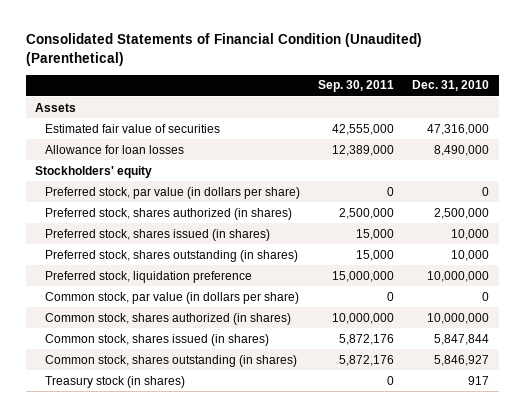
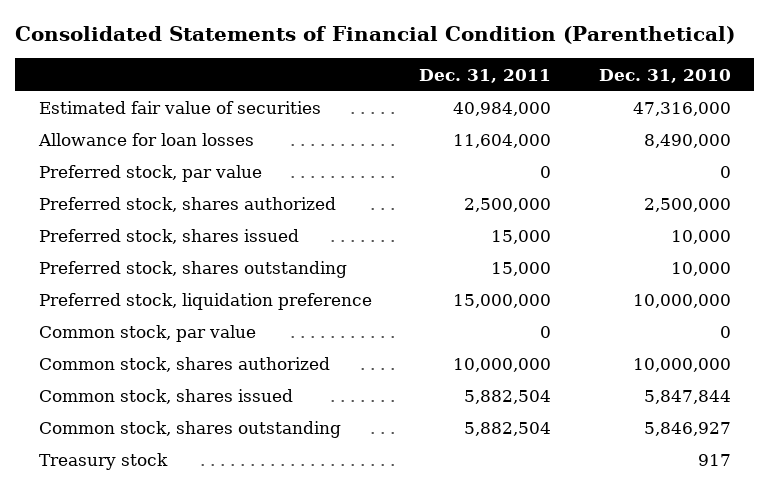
- Consolidated Statements of Financial Condition (Unaudited) (Parenthetical)
+ Consolidated Statements of Financial Condition (Parenthetical)
- | Sep. 30, 2011 | Dec. 31, 2010
+ | Dec. 31, 2011 | Dec. 31, 2010
- Assets
- Stockholders' equity
- Preferred stock, par value (in dollars per share) | 0 | 0
- Preferred stock, shares authorized (in shares) | 2,500,000 | 2,500,000
- Preferred stock, shares issued (in shares) | 15,000 | 10,000
- Preferred stock, shares outstanding (in shares) | 15,000 | 10,000
+ Preferred stock, par value | 0 | 0
+ Preferred stock, shares authorized | 2,500,000 | 2,500,000
+ Preferred stock, shares issued | 15,000 | 10,000
+ Preferred stock, shares outstanding | 15,000 | 10,000
- Common stock, par value (in dollars per share) | 0 | 0
- Common stock, shares authorized (in shares) | 10,000,000 | 10,000,000
- Common stock, shares issued (in shares) | 5,872,176 | 5,847,844
- Common stock, shares outstanding (in shares) | 5,872,176 | 5,846,927
- Treasury stock (in shares) | 0 | 917
+ Common stock, par value | 0 | 0
+ Common stock, shares authorized | 10,000,000 | 10,000,000
+ Common stock, shares issued | 5,882,504 | 5,847,844
+ Common stock, shares outstanding | 5,882,504 | 5,846,927
+ Treasury stock | | 917

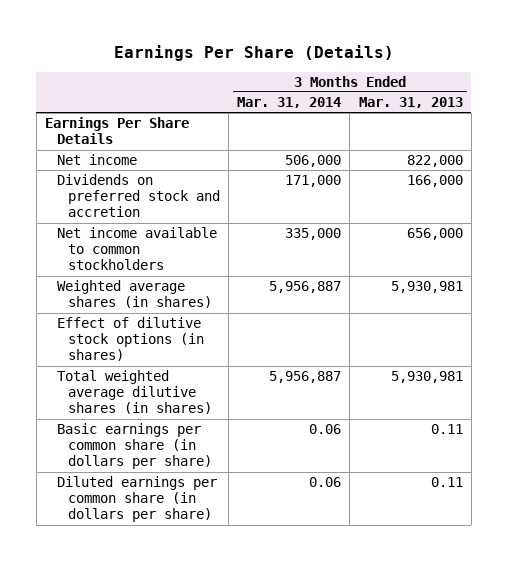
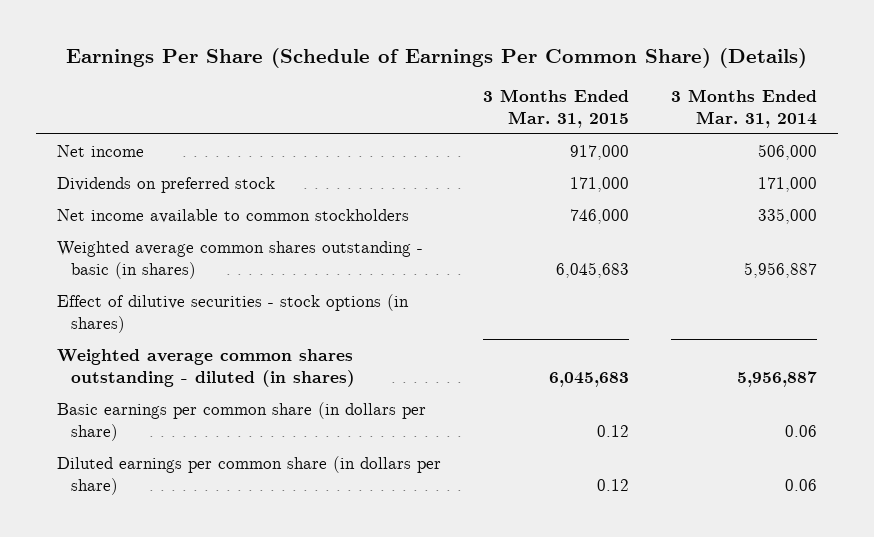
- Earnings Per Share (Details)
+ Earnings Per Share (Schedule of Earnings Per Common Share) (Details)
- | 3 Months Ended Mar. 31, 2014 | 3 Months Ended Mar. 31, 2013
+ | 3 Months Ended Mar. 31, 2015 | 3 Months Ended Mar. 31, 2014
- Earnings Per Share Details
- Dividends on preferred stock and accretion | 171,000 | 166,000
+ Dividends on preferred stock | 171,000 | 171,000
- Weighted average shares (in shares) | 5,956,887 | 5,930,981
- Effect of dilutive stock options (in shares)
- Total weighted average dilutive shares (in shares) | 5,956,887 | 5,930,981
+ Weighted average common shares outstanding - basic (in shares) | 6,045,683 | 5,956,887
+ Effect of dilutive securities - stock options (in shares)
+ Weighted average common shares outstanding - diluted (in shares) | 6,045,683 | 5,956,887

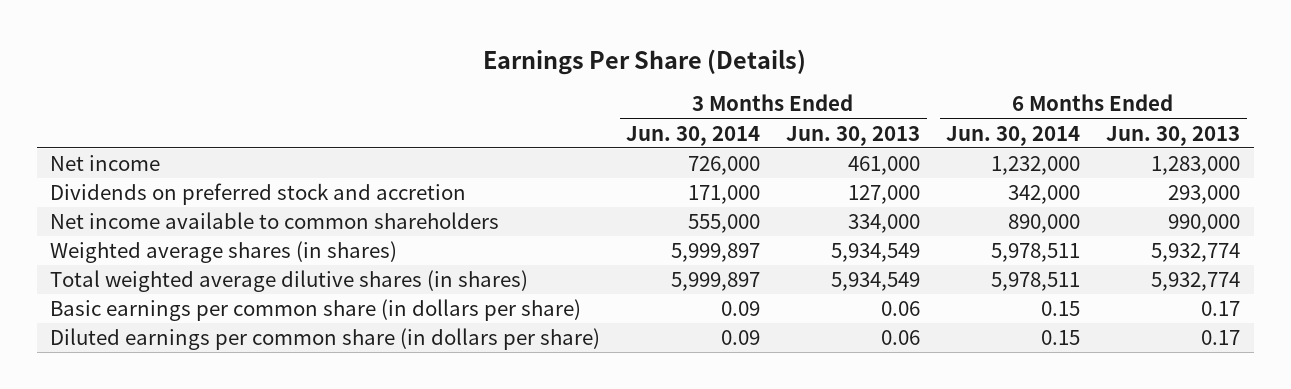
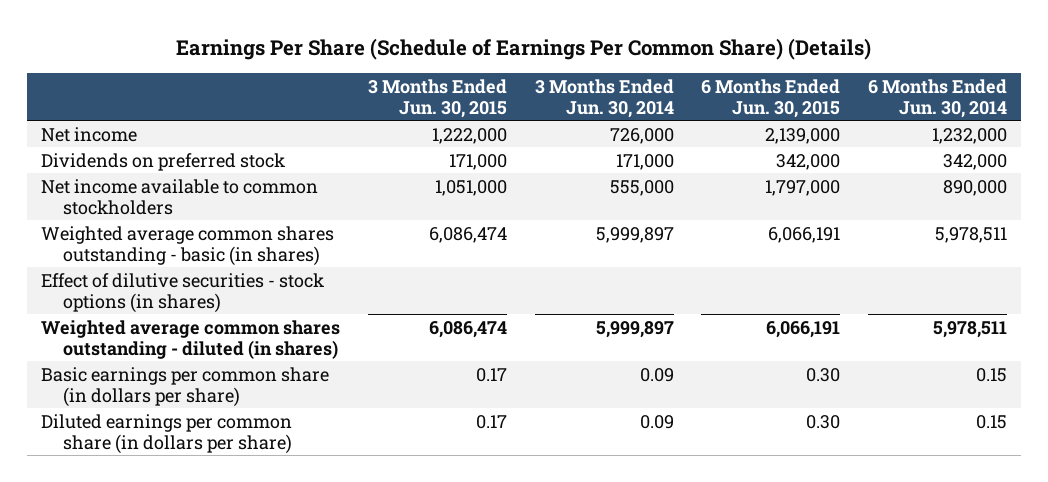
- Earnings Per Share (Details)
+ Earnings Per Share (Schedule of Earnings Per Common Share) (Details)
- | 3 Months Ended Jun. 30, 2014 | 3 Months Ended Jun. 30, 2013 | 6 Months Ended Jun. 30, 2014 | 6 Months Ended Jun. 30, 2013
+ | 3 Months Ended Jun. 30, 2015 | 3 Months Ended Jun. 30, 2014 | 6 Months Ended Jun. 30, 2015 | 6 Months Ended Jun. 30, 2014
- Dividends on preferred stock and accretion | 171,000 | 127,000 | 342,000 | 293,000
- Net income available to common shareholders | 555,000 | 334,000 | 890,000 | 990,000
- Weighted average shares (in shares) | 5,999,897 | 5,934,549 | 5,978,511 | 5,932,774
- Total weighted average dilutive shares (in shares) | 5,999,897 | 5,934,549 | 5,978,511 | 5,932,774
+ Dividends on preferred stock | 171,000 | 171,000 | 342,000 | 342,000
+ Net income available to common stockholders | 1,051,000 | 555,000 | 1,797,000 | 890,000
+ Weighted average common shares outstanding - basic (in shares) | 6,086,474 | 5,999,897 | 6,066,191 | 5,978,511
+ Effect of dilutive securities - stock options (in shares)
+ Weighted average common shares outstanding - diluted (in shares) | 6,086,474 | 5,999,897 | 6,066,191 | 5,978,511

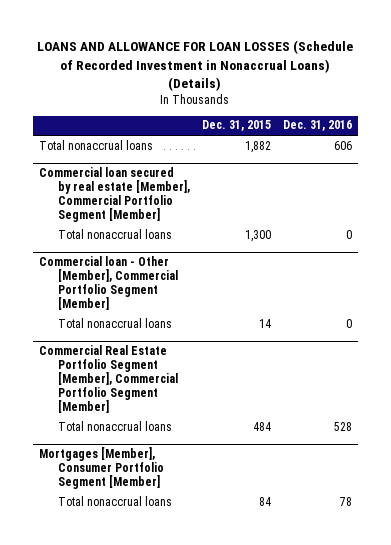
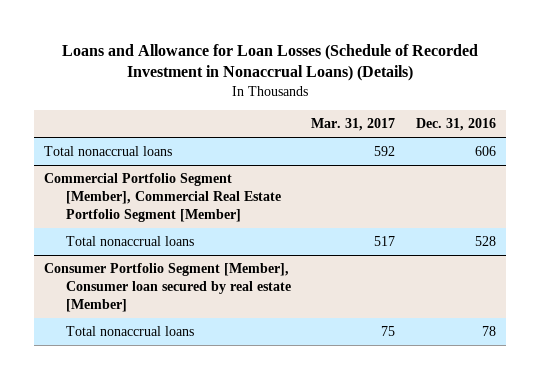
- LOANS AND ALLOWANCE FOR LOAN LOSSES (Schedule of Recorded Investment in Nonaccrual Loans) (Details)
+ Loans and Allowance for Loan Losses (Schedule of Recorded Investment in Nonaccrual Loans) (Details)
- | Dec. 31, 2015 | Dec. 31, 2016
+ | Mar. 31, 2017 | Dec. 31, 2016
- Commercial loan secured by real estate [Member], Commercial Portfolio Segment [Member]
- Total nonaccrual loans | 1,300 | 0
- Commercial loan - Other [Member], Commercial Portfolio Segment [Member]
- Total nonaccrual loans | 14 | 0
- Commercial Real Estate Portfolio Segment [Member], Commercial Portfolio Segment [Member]
+ Commercial Portfolio Segment [Member], Commercial Real Estate Portfolio Segment [Member]
- Mortgages [Member], Consumer Portfolio Segment [Member]
+ Consumer Portfolio Segment [Member], Consumer loan secured by real estate [Member]

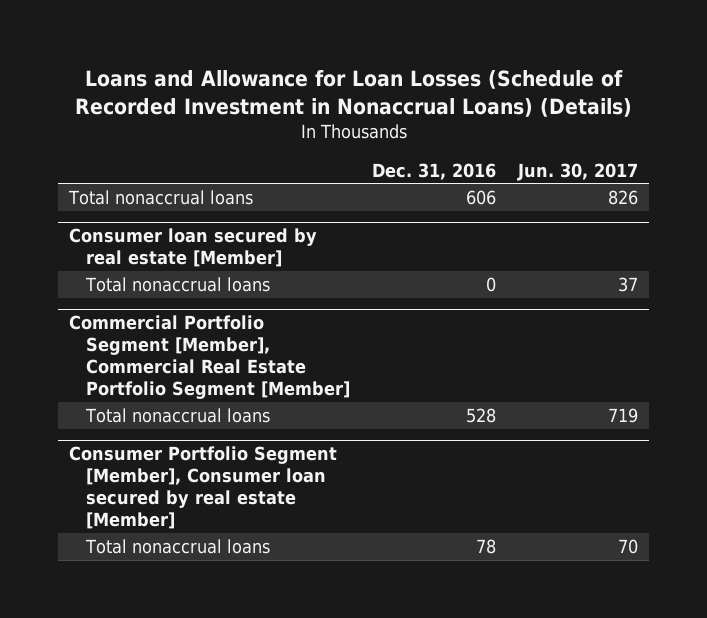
- | Mar. 31, 2017 | Dec. 31, 2016
+ | Dec. 31, 2016 | Jun. 30, 2017
+ Consumer loan secured by real estate [Member]
+ Total nonaccrual loans | 0 | 37

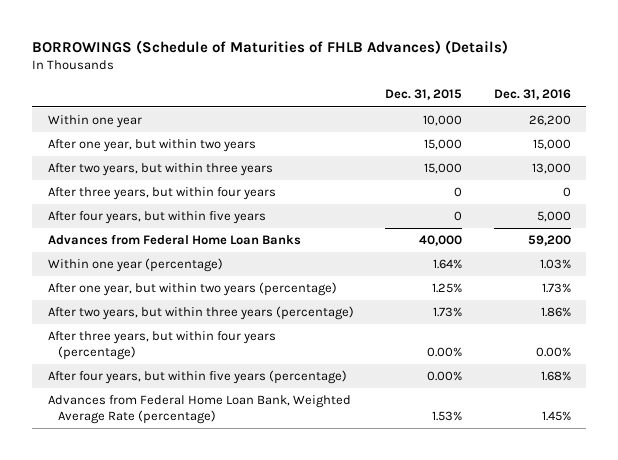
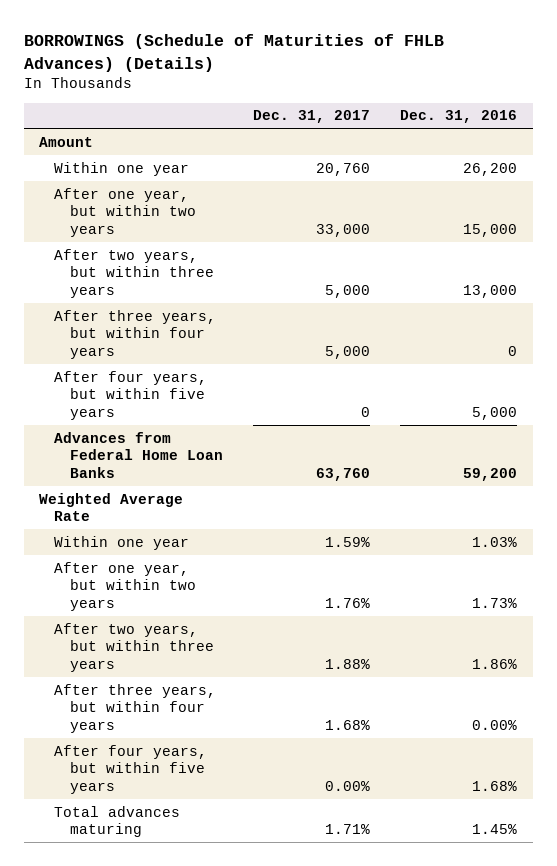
- | Dec. 31, 2015 | Dec. 31, 2016
+ | Dec. 31, 2017 | Dec. 31, 2016
+ Amount
- Within one year (percentage) | 1.64% | 1.03%
- After one year, but within two years (percentage) | 1.25% | 1.73%
- After two years, but within three years (percentage) | 1.73% | 1.86%
- After three years, but within four years (percentage) | 0.00% | 0.00%
- After four years, but within five years (percentage) | 0.00% | 1.68%
- Advances from Federal Home Loan Bank, Weighted Average Rate (percentage) | 1.53% | 1.45%
+ Weighted Average Rate
+ Within one year | 1.59% | 1.03%
+ After one year, but within two years | 1.76% | 1.73%
+ After two years, but within three years | 1.88% | 1.86%
+ After three years, but within four years | 1.68% | 0.00%
+ After four years, but within five years | 0.00% | 1.68%
+ Total advances maturing | 1.71% | 1.45%

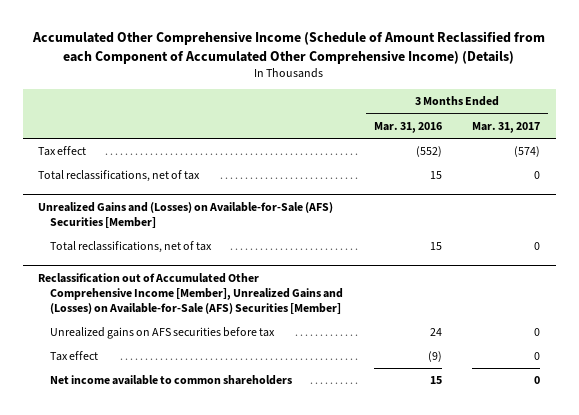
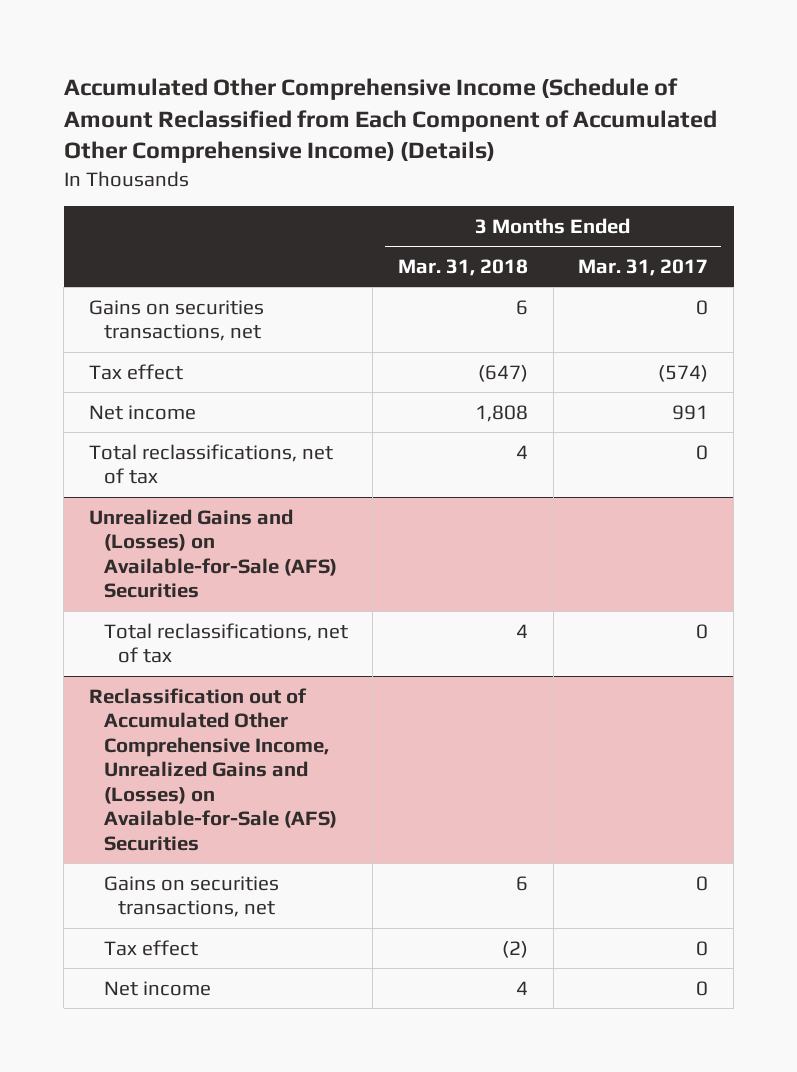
- Accumulated Other Comprehensive Income (Schedule of Amount Reclassified from each Component of Accumulated Other Comprehensive Income) (Details)
+ Accumulated Other Comprehensive Income (Schedule of Amount Reclassified from Each Component of Accumulated Other Comprehensive Income) (Details)
- | 3 Months Ended Mar. 31, 2016 | 3 Months Ended Mar. 31, 2017
+ | 3 Months Ended Mar. 31, 2018 | 3 Months Ended Mar. 31, 2017
+ Gains on securities transactions, net | 6 | 0
+ Net income | 1,808 | 991
- Unrealized Gains and (Losses) on Available-for-Sale (AFS) Securities [Member]
+ Unrealized Gains and (Losses) on Available-for-Sale (AFS) Securities
- Reclassification out of Accumulated Other Comprehensive Income [Member], Unrealized Gains and (Losses) on Available-for-Sale (AFS) Securities [Member]
- Unrealized gains on AFS securities before tax | 24 | 0
+ Reclassification out of Accumulated Other Comprehensive Income, Unrealized Gains and (Losses) on Available-for-Sale (AFS) Securities
+ Gains on securities transactions, net | 6 | 0
- Net income available to common shareholders | 15 | 0
+ Net income | 4 | 0

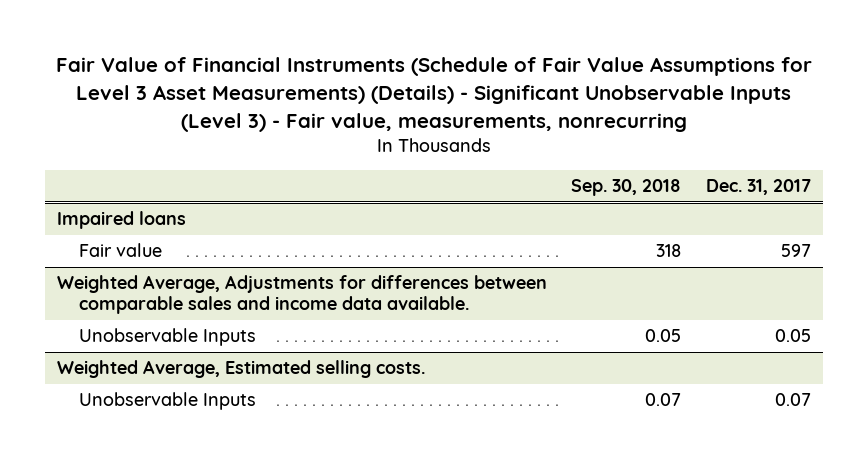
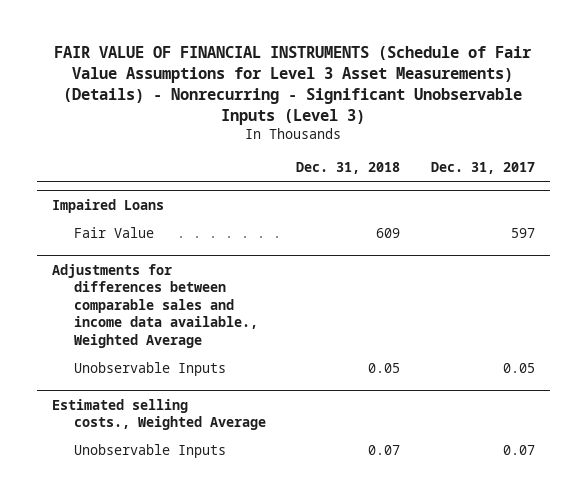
- Fair Value of Financial Instruments (Schedule of Fair Value Assumptions for Level 3 Asset Measurements) (Details) - Significant Unobservable Inputs (Level 3) - Fair value, measurements, nonrecurring
+ FAIR VALUE OF FINANCIAL INSTRUMENTS (Schedule of Fair Value Assumptions for Level 3 Asset Measurements) (Details) - Nonrecurring - Significant Unobservable Inputs (Level 3)
- | Sep. 30, 2018 | Dec. 31, 2017
+ | Dec. 31, 2018 | Dec. 31, 2017
- Impaired loans
- Fair value | 318 | 597
- Weighted Average, Adjustments for differences between comparable sales and income data available.
+ Impaired Loans
+ Fair Value | 609 | 597
+ Adjustments for differences between comparable sales and income data available., Weighted Average
- Weighted Average, Estimated selling costs.
+ Estimated selling costs., Weighted Average

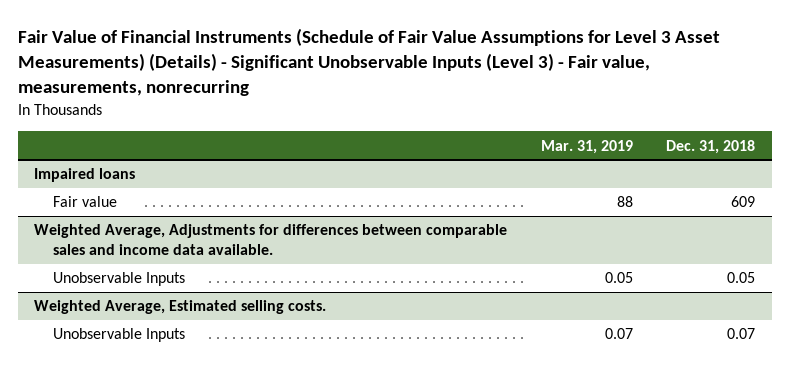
- FAIR VALUE OF FINANCIAL INSTRUMENTS (Schedule of Fair Value Assumptions for Level 3 Asset Measurements) (Details) - Nonrecurring - Significant Unobservable Inputs (Level 3)
+ Fair Value of Financial Instruments (Schedule of Fair Value Assumptions for Level 3 Asset Measurements) (Details) - Significant Unobservable Inputs (Level 3) - Fair value, measurements, nonrecurring
- | Dec. 31, 2018 | Dec. 31, 2017
+ | Mar. 31, 2019 | Dec. 31, 2018
- Impaired Loans
- Fair Value | 609 | 597
- Adjustments for differences between comparable sales and income data available., Weighted Average
+ Impaired loans
+ Fair value | 88 | 609
+ Weighted Average, Adjustments for differences between comparable sales and income data available.
- Estimated selling costs., Weighted Average
+ Weighted Average, Estimated selling costs.

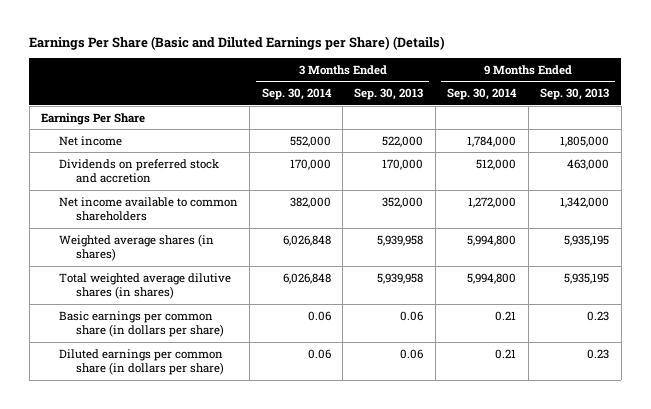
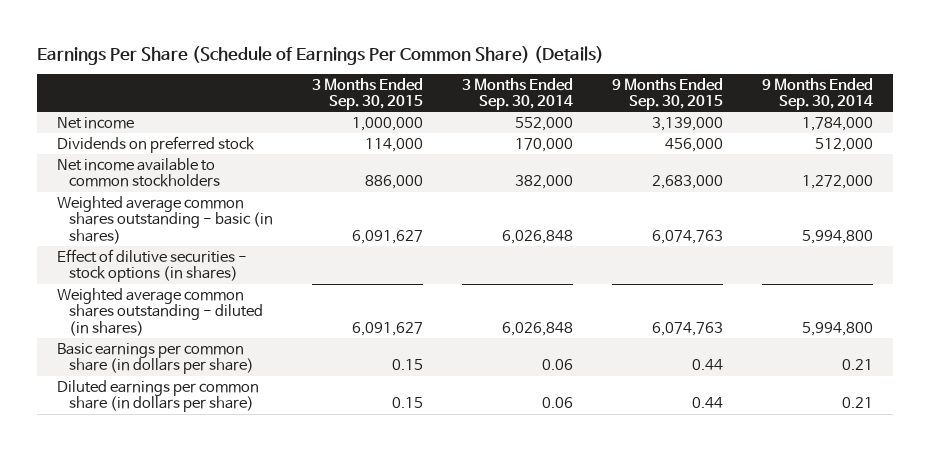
- Earnings Per Share (Basic and Diluted Earnings per Share) (Details)
+ Earnings Per Share (Schedule of Earnings Per Common Share) (Details)
- | 3 Months Ended Sep. 30, 2014 | 3 Months Ended Sep. 30, 2013 | 9 Months Ended Sep. 30, 2014 | 9 Months Ended Sep. 30, 2013
+ | 3 Months Ended Sep. 30, 2015 | 3 Months Ended Sep. 30, 2014 | 9 Months Ended Sep. 30, 2015 | 9 Months Ended Sep. 30, 2014
- Earnings Per Share
- Dividends on preferred stock and accretion | 170,000 | 170,000 | 512,000 | 463,000
- Net income available to common shareholders | 382,000 | 352,000 | 1,272,000 | 1,342,000
- Weighted average shares (in shares) | 6,026,848 | 5,939,958 | 5,994,800 | 5,935,195
- Total weighted average dilutive shares (in shares) | 6,026,848 | 5,939,958 | 5,994,800 | 5,935,195
+ Dividends on preferred stock | 114,000 | 170,000 | 456,000 | 512,000
+ Net income available to common stockholders | 886,000 | 382,000 | 2,683,000 | 1,272,000
+ Weighted average common shares outstanding - basic (in shares) | 6,091,627 | 6,026,848 | 6,074,763 | 5,994,800
+ Effect of dilutive securities - stock options (in shares)
+ Weighted average common shares outstanding - diluted (in shares) | 6,091,627 | 6,026,848 | 6,074,763 | 5,994,800

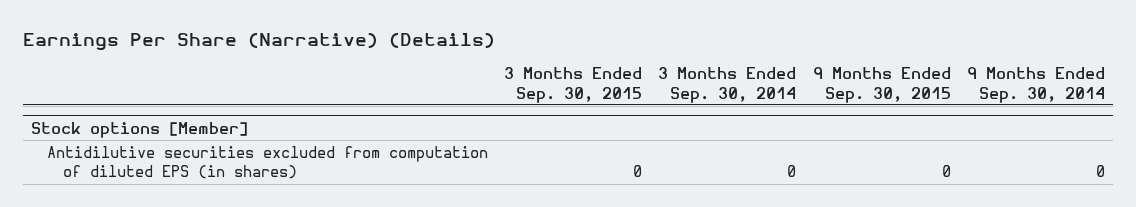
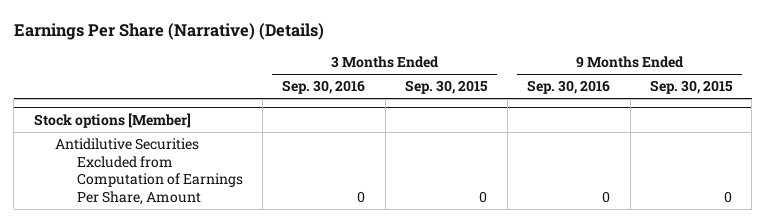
- | 3 Months Ended Sep. 30, 2015 | 3 Months Ended Sep. 30, 2014 | 9 Months Ended Sep. 30, 2015 | 9 Months Ended Sep. 30, 2014
+ | 3 Months Ended Sep. 30, 2016 | 3 Months Ended Sep. 30, 2015 | 9 Months Ended Sep. 30, 2016 | 9 Months Ended Sep. 30, 2015
@ Stock options [Member]
- Antidilutive securities excluded from computation of diluted EPS (in shares) | 0 | 0 | 0 | 0
+ Antidilutive Securities Excluded from Computation of Earnings Per Share, Amount | 0 | 0 | 0 | 0

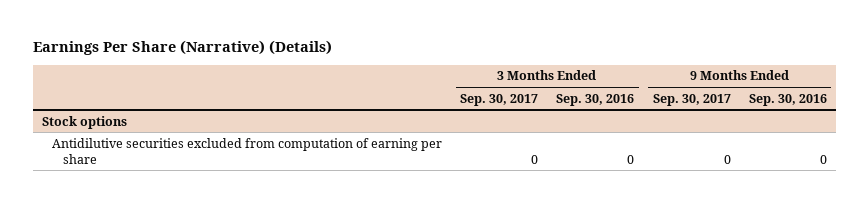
- | 3 Months Ended Sep. 30, 2016 | 3 Months Ended Sep. 30, 2015 | 9 Months Ended Sep. 30, 2016 | 9 Months Ended Sep. 30, 2015
+ | 3 Months Ended Sep. 30, 2017 | 3 Months Ended Sep. 30, 2016 | 9 Months Ended Sep. 30, 2017 | 9 Months Ended Sep. 30, 2016
- Stock options [Member]
- Antidilutive Securities Excluded from Computation of Earnings Per Share, Amount | 0 | 0 | 0 | 0
+ Stock options
+ Antidilutive securities excluded from computation of earning per share | 0 | 0 | 0 | 0

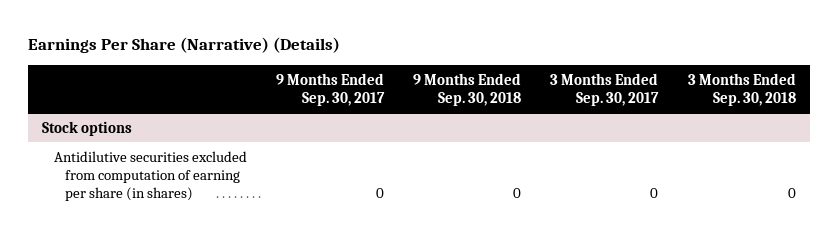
- | 3 Months Ended Sep. 30, 2017 | 3 Months Ended Sep. 30, 2016 | 9 Months Ended Sep. 30, 2017 | 9 Months Ended Sep. 30, 2016
+ | 9 Months Ended Sep. 30, 2017 | 9 Months Ended Sep. 30, 2018 | 3 Months Ended Sep. 30, 2017 | 3 Months Ended Sep. 30, 2018
@ Stock options
- Antidilutive securities excluded from computation of earning per share | 0 | 0 | 0 | 0
+ Antidilutive securities excluded from computation of earning per share (in shares) | 0 | 0 | 0 | 0

